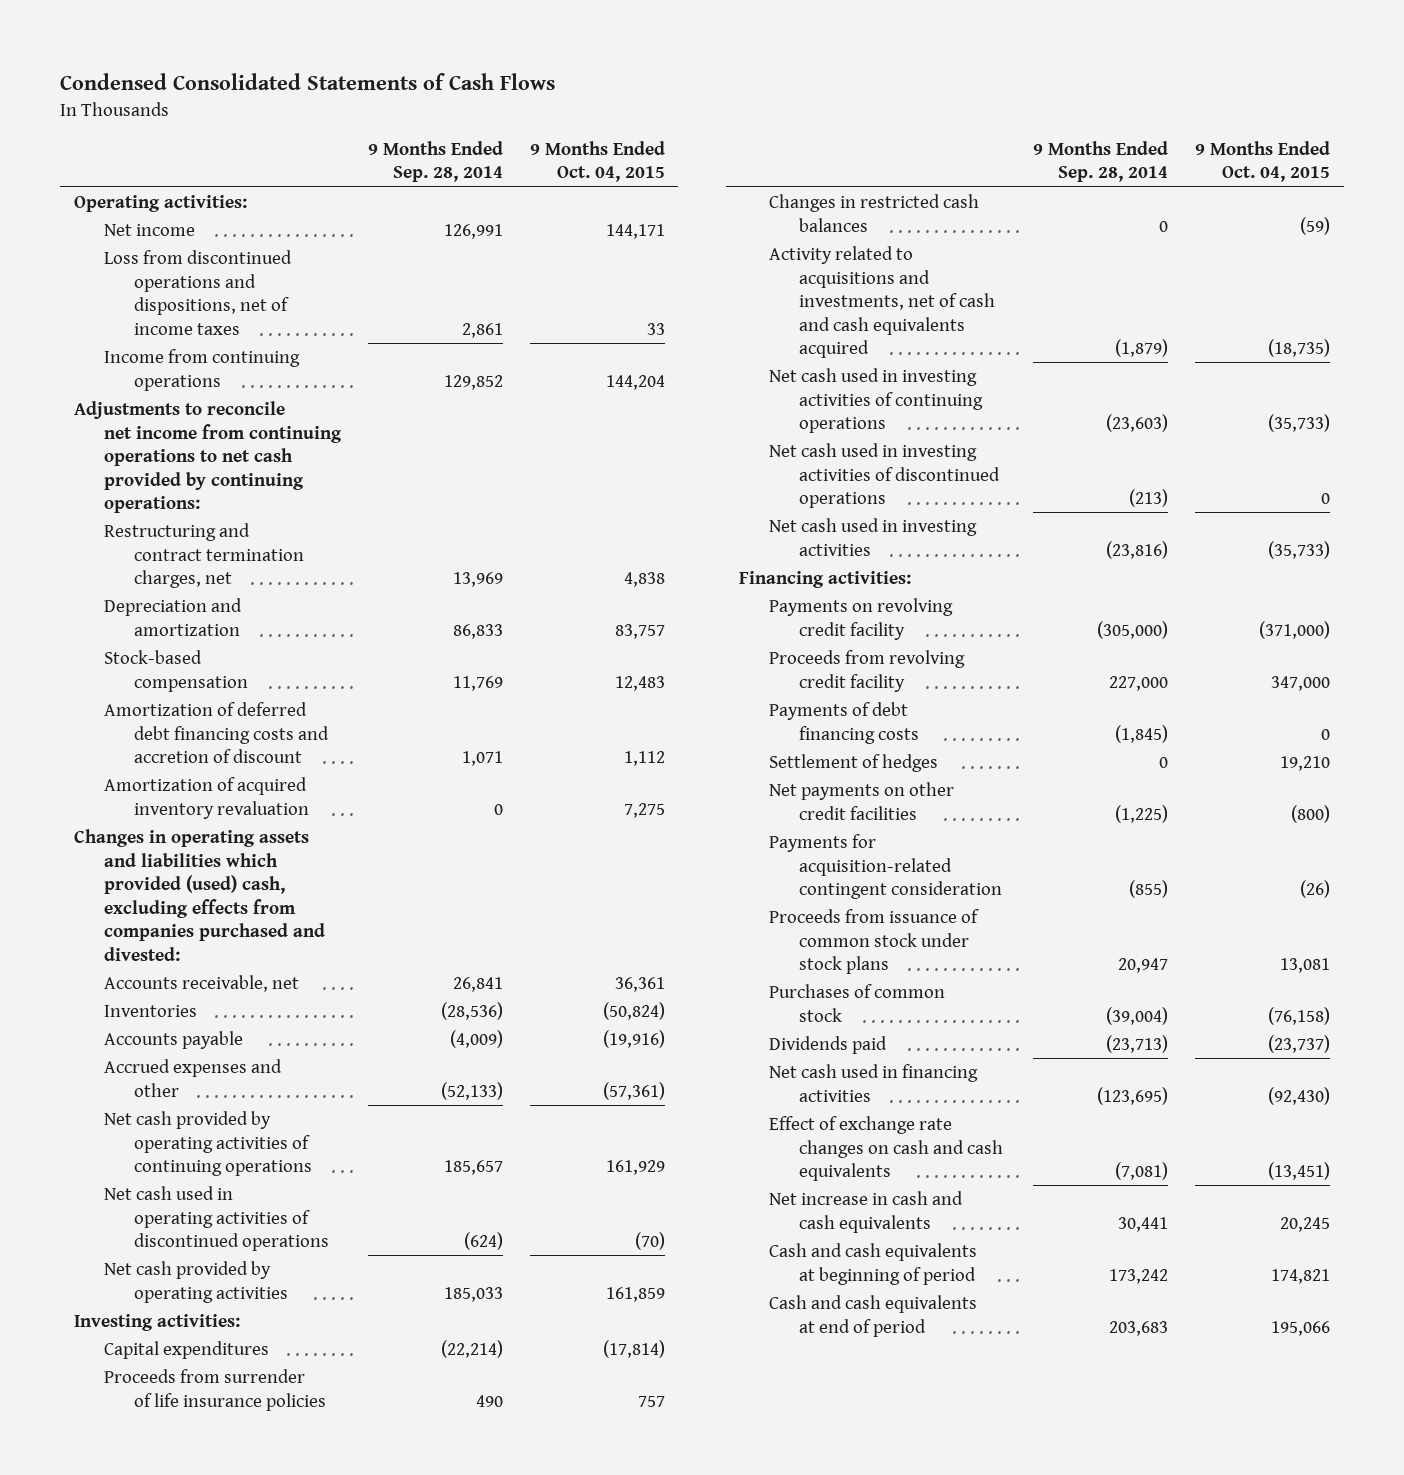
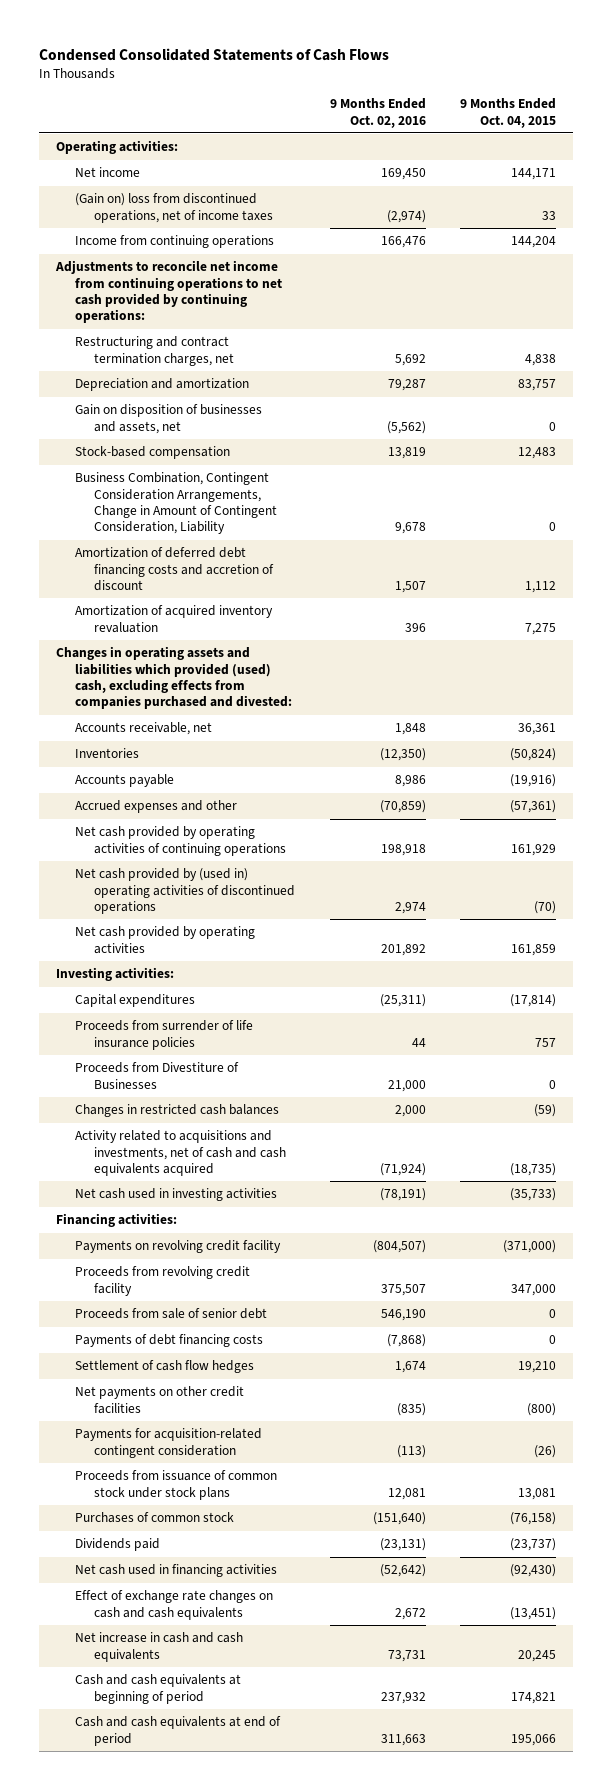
- | 9 Months Ended Sep. 28, 2014 | 9 Months Ended Oct. 04, 2015
+ | 9 Months Ended Oct. 02, 2016 | 9 Months Ended Oct. 04, 2015
- Loss from discontinued operations and dispositions, net of income taxes | 2,861 | 33
+ (Gain on) loss from discontinued operations, net of income taxes | (2,974) | 33
+ Gain on disposition of businesses and assets, net | (5,562) | 0
+ Business Combination, Contingent Consideration Arrangements, Change in Amount of Contingent Consideration, Liability | 9,678 | 0
- Net cash used in operating activities of discontinued operations | (624) | (70)
+ Net cash provided by (used in) operating activities of discontinued operations | 2,974 | (70)
+ Proceeds from Divestiture of Businesses | 21,000 | 0
- Net cash used in investing activities of continuing operations | (23,603) | (35,733)
- Net cash used in investing activities of discontinued operations | (213) | 0
+ Proceeds from sale of senior debt | 546,190 | 0
- Settlement of hedges | 0 | 19,210
+ Settlement of cash flow hedges | 1,674 | 19,210

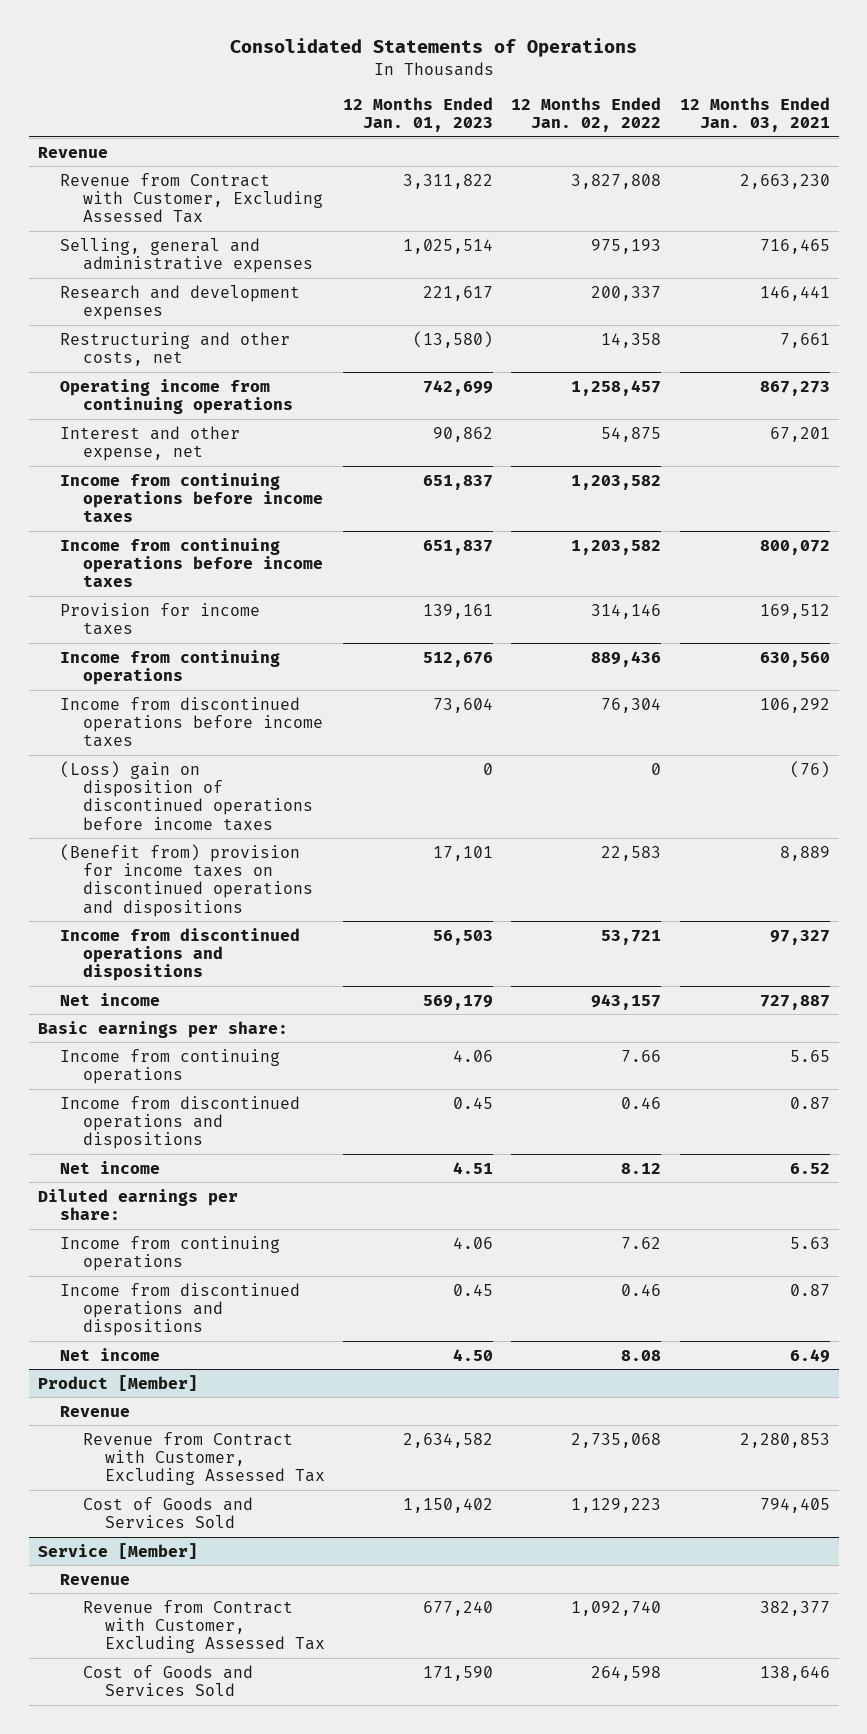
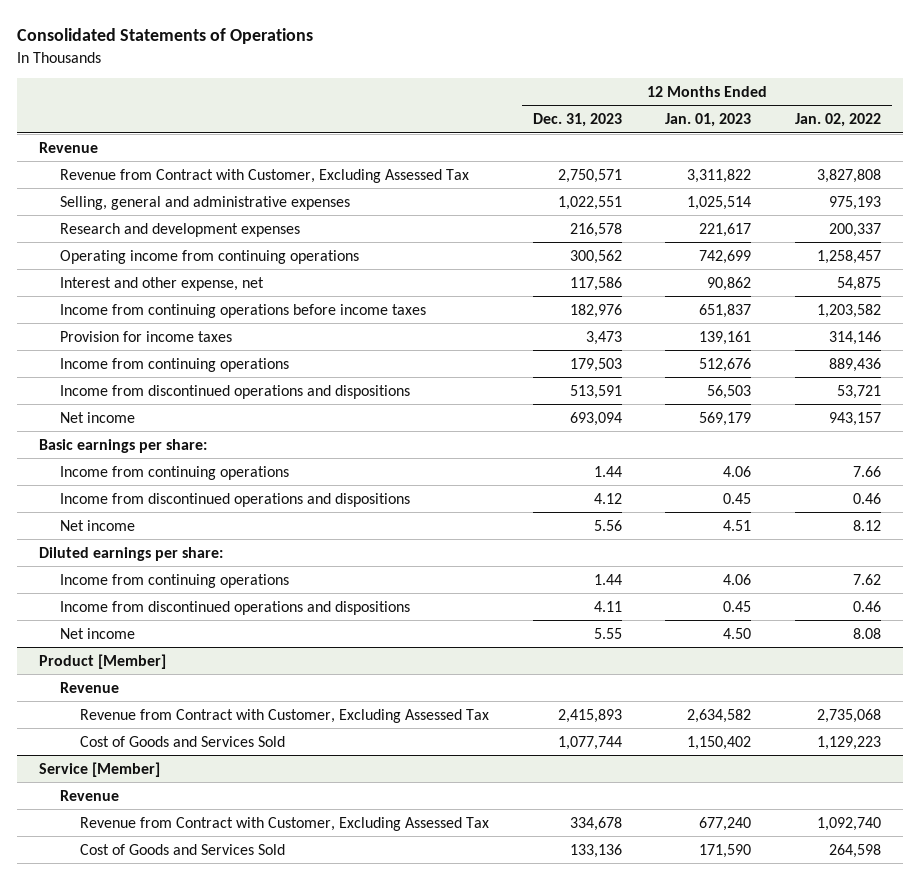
- | 12 Months Ended Jan. 01, 2023 | 12 Months Ended Jan. 02, 2022 | 12 Months Ended Jan. 03, 2021
+ | 12 Months Ended Dec. 31, 2023 | 12 Months Ended Jan. 01, 2023 | 12 Months Ended Jan. 02, 2022
- Restructuring and other costs, net | (13,580) | 14,358 | 7,661
- Income from continuing operations before income taxes | 651,837 | 1,203,582 | 800,072
- Income from discontinued operations before income taxes | 73,604 | 76,304 | 106,292
- (Loss) gain on disposition of discontinued operations before income taxes | 0 | 0 | (76)
- (Benefit from) provision for income taxes on discontinued operations and dispositions | 17,101 | 22,583 | 8,889

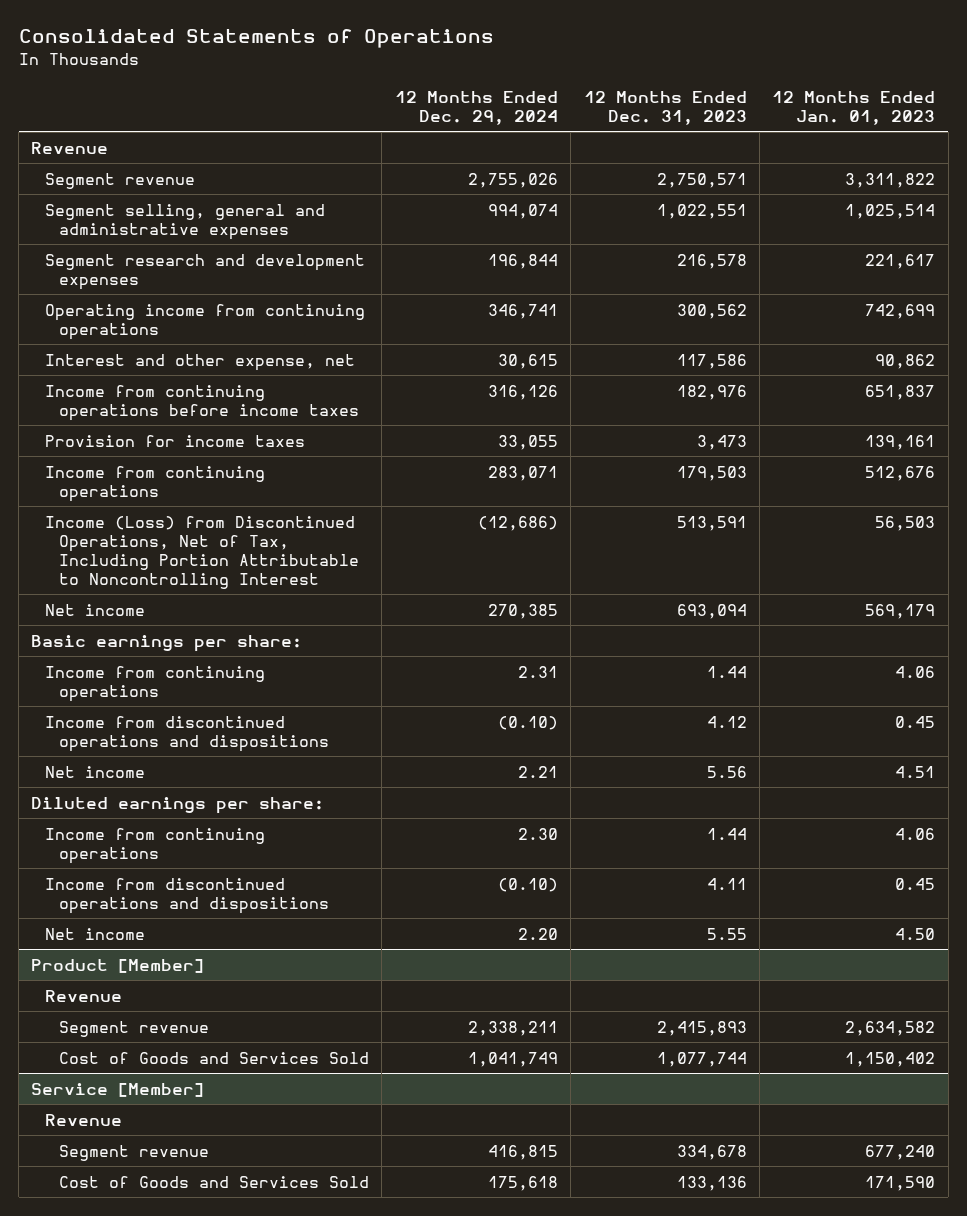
- | 12 Months Ended Dec. 31, 2023 | 12 Months Ended Jan. 01, 2023 | 12 Months Ended Jan. 02, 2022
+ | 12 Months Ended Dec. 29, 2024 | 12 Months Ended Dec. 31, 2023 | 12 Months Ended Jan. 01, 2023
- Revenue from Contract with Customer, Excluding Assessed Tax | 2,750,571 | 3,311,822 | 3,827,808
- Selling, general and administrative expenses | 1,022,551 | 1,025,514 | 975,193
- Research and development expenses | 216,578 | 221,617 | 200,337
+ Segment revenue | 2,755,026 | 2,750,571 | 3,311,822
+ Segment selling, general and administrative expenses | 994,074 | 1,022,551 | 1,025,514
+ Segment research and development expenses | 196,844 | 216,578 | 221,617
- Income from discontinued operations and dispositions | 513,591 | 56,503 | 53,721
+ Income (Loss) from Discontinued Operations, Net of Tax, Including Portion Attributable to Noncontrolling Interest | (12,686) | 513,591 | 56,503
@ Product [Member]
- Revenue from Contract with Customer, Excluding Assessed Tax | 2,415,893 | 2,634,582 | 2,735,068
+ Segment revenue | 2,338,211 | 2,415,893 | 2,634,582
@ Service [Member]
- Revenue from Contract with Customer, Excluding Assessed Tax | 334,678 | 677,240 | 1,092,740
+ Segment revenue | 416,815 | 334,678 | 677,240

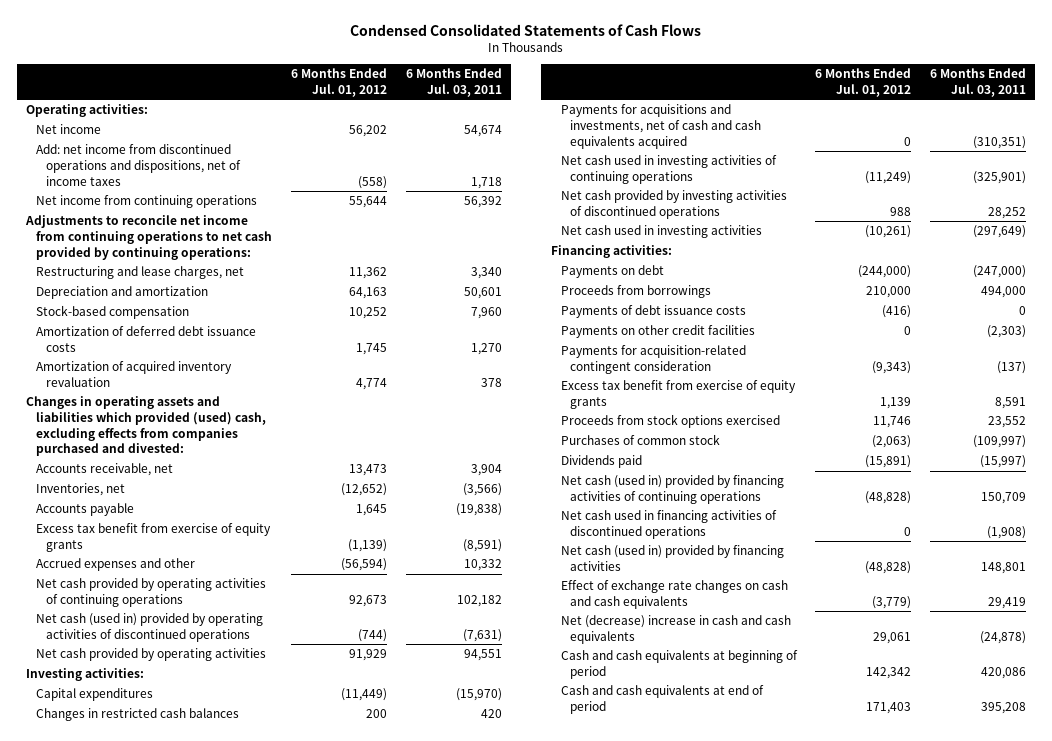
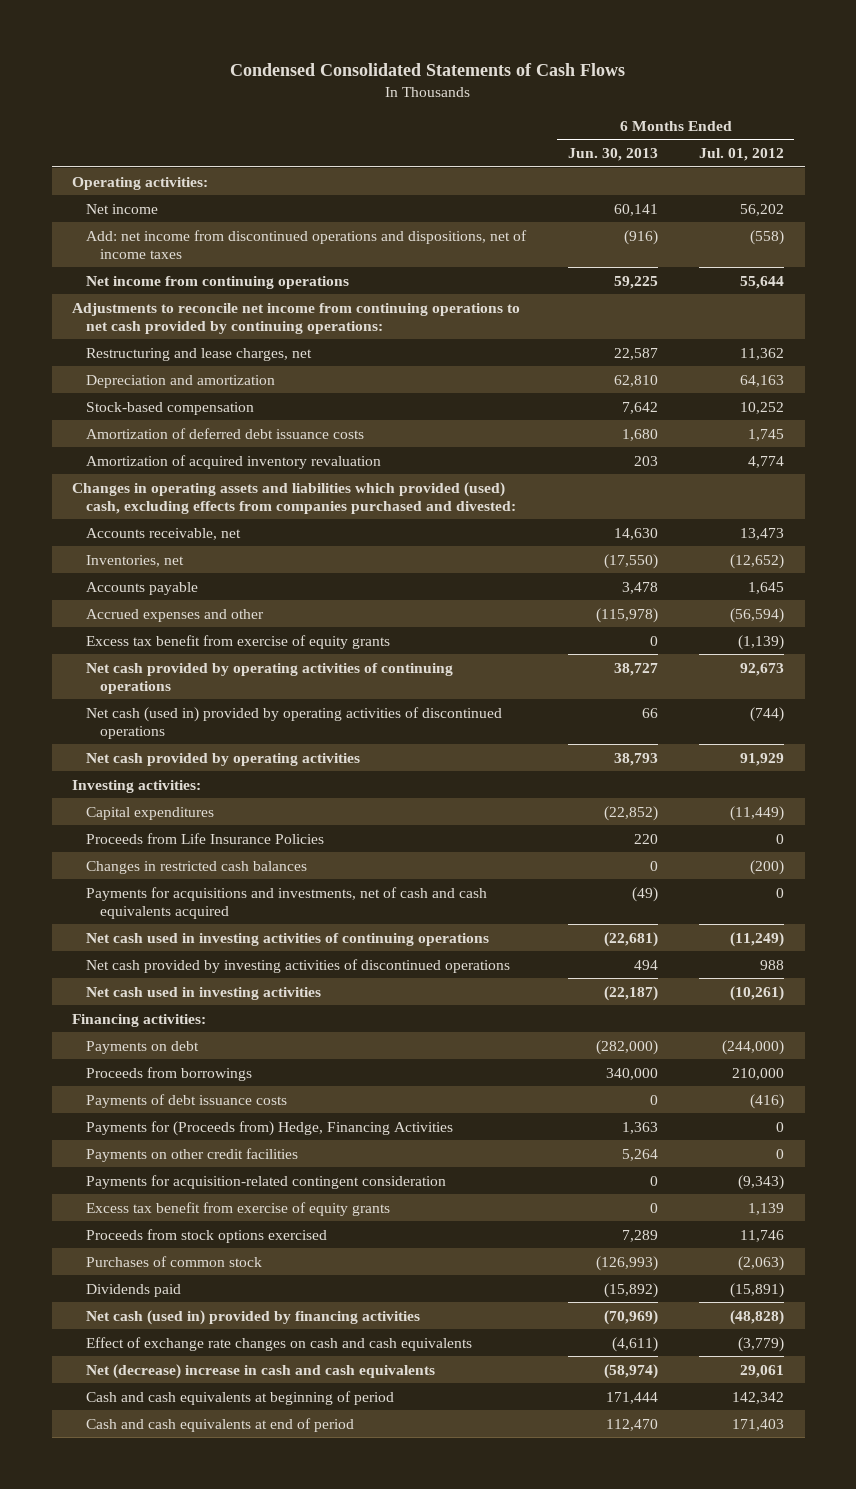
- | 6 Months Ended Jul. 01, 2012 | 6 Months Ended Jul. 03, 2011
+ | 6 Months Ended Jun. 30, 2013 | 6 Months Ended Jul. 01, 2012
moved down: Excess tax benefit from exercise of equity grants | 0 | (1,139)
- Changes in restricted cash balances | 200 | 420
+ Proceeds from Life Insurance Policies | 220 | 0
+ Changes in restricted cash balances | 0 | (200)
+ Payments for (Proceeds from) Hedge, Financing Activities | 1,363 | 0
- Net cash (used in) provided by financing activities of continuing operations | (48,828) | 150,709
- Net cash used in financing activities of discontinued operations | 0 | (1,908)

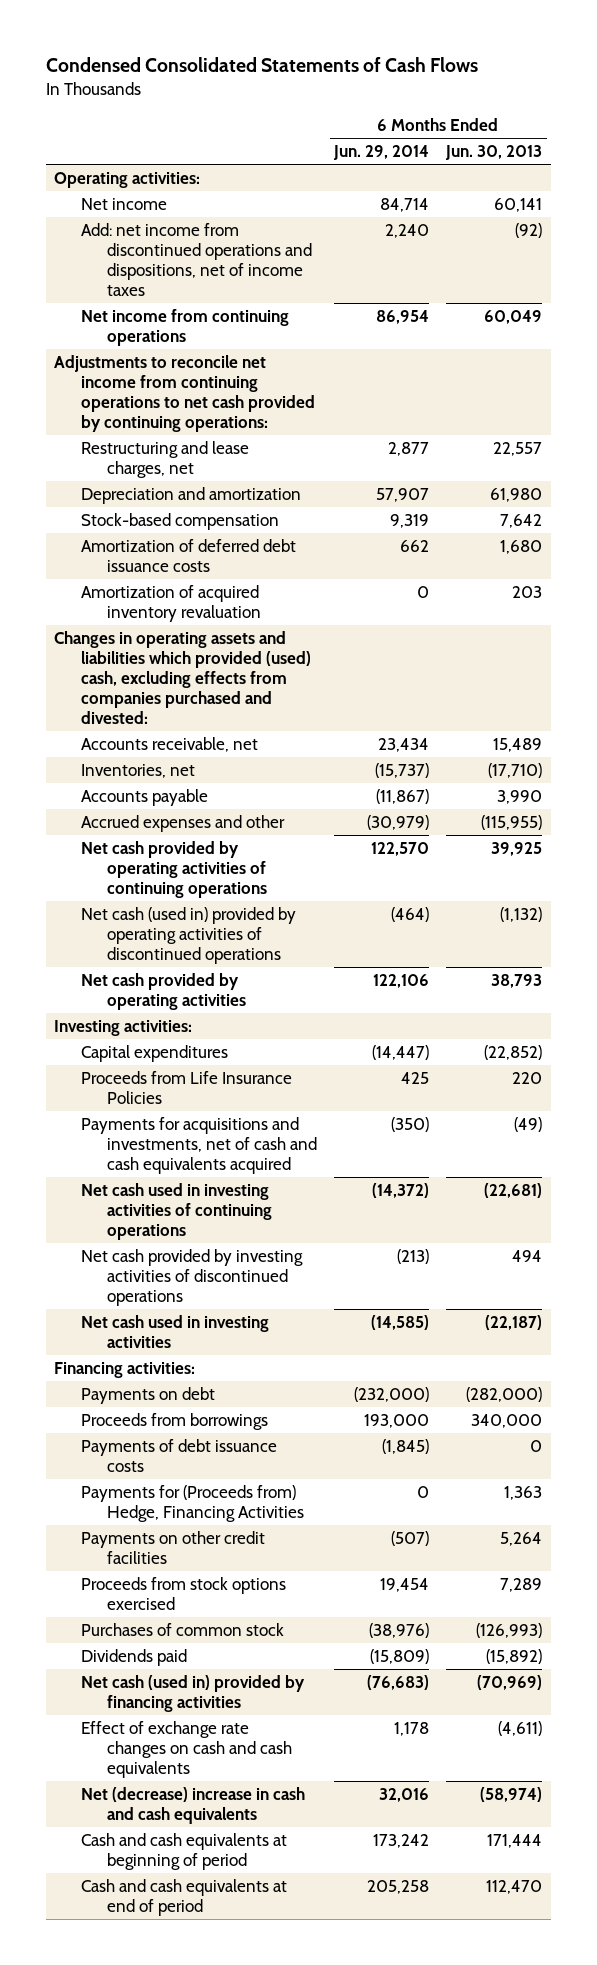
- | 6 Months Ended Jun. 30, 2013 | 6 Months Ended Jul. 01, 2012
+ | 6 Months Ended Jun. 29, 2014 | 6 Months Ended Jun. 30, 2013
- Add: net income from discontinued operations and dispositions, net of income taxes | (916) | (558)
- Net income from continuing operations | 59,225 | 55,644
+ Add: net income from discontinued operations and dispositions, net of income taxes | 2,240 | (92)
+ Net income from continuing operations | 86,954 | 60,049
- Restructuring and lease charges, net | 22,587 | 11,362
- Depreciation and amortization | 62,810 | 64,163
+ Restructuring and lease charges, net | 2,877 | 22,557
+ Depreciation and amortization | 57,907 | 61,980
- Accounts receivable, net | 14,630 | 13,473
- Inventories, net | (17,550) | (12,652)
- Accounts payable | 3,478 | 1,645
- Accrued expenses and other | (115,978) | (56,594)
- Excess tax benefit from exercise of equity grants | 0 | (1,139)
- Net cash provided by operating activities of continuing operations | 38,727 | 92,673
- Net cash (used in) provided by operating activities of discontinued operations | 66 | (744)
+ Accounts receivable, net | 23,434 | 15,489
+ Inventories, net | (15,737) | (17,710)
+ Accounts payable | (11,867) | 3,990
+ Accrued expenses and other | (30,979) | (115,955)
+ Net cash provided by operating activities of continuing operations | 122,570 | 39,925
+ Net cash (used in) provided by operating activities of discontinued operations | (464) | (1,132)
- Changes in restricted cash balances | 0 | (200)
- Payments for acquisition-related contingent consideration | 0 | (9,343)
- Excess tax benefit from exercise of equity grants | 0 | 1,139

